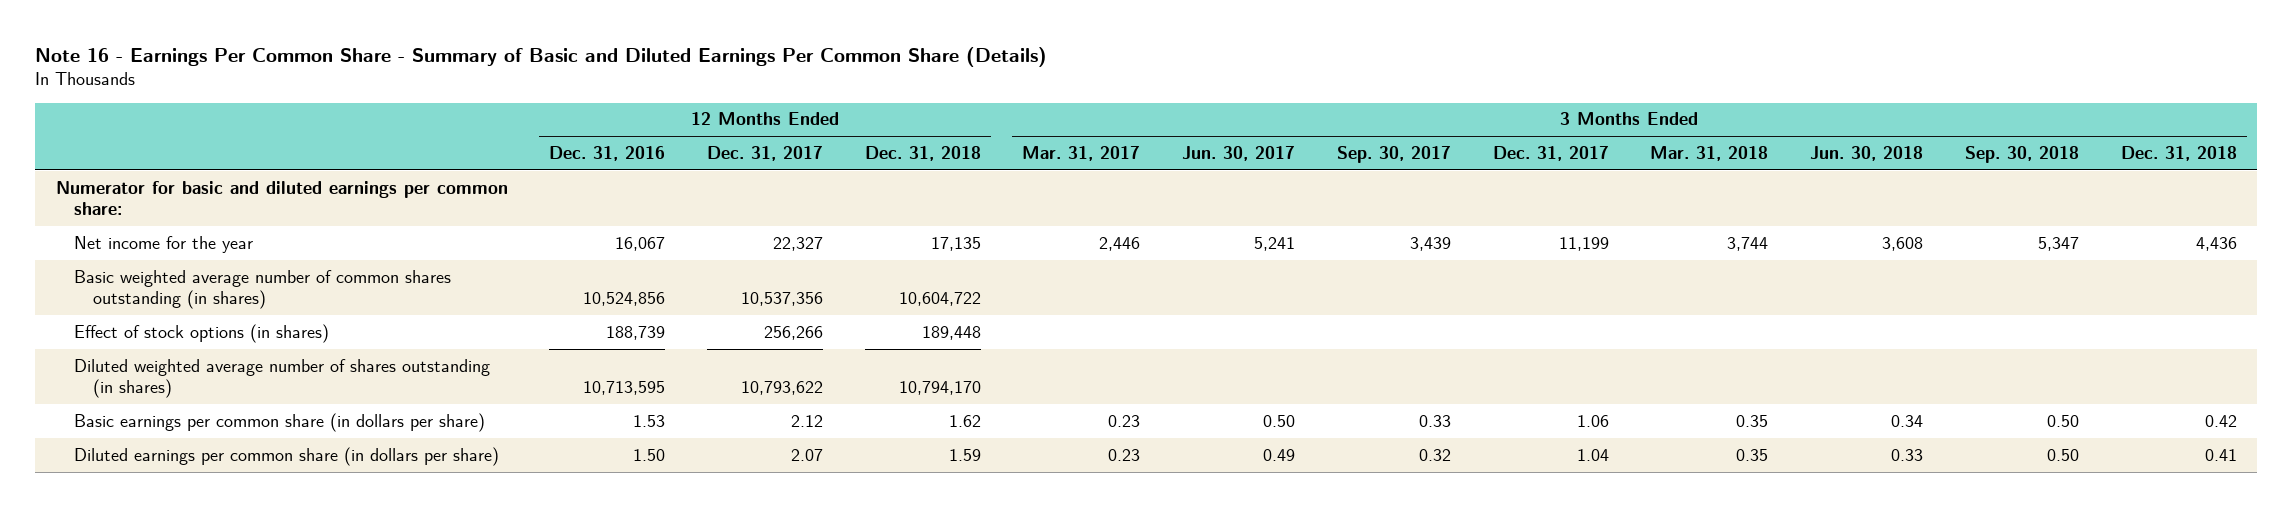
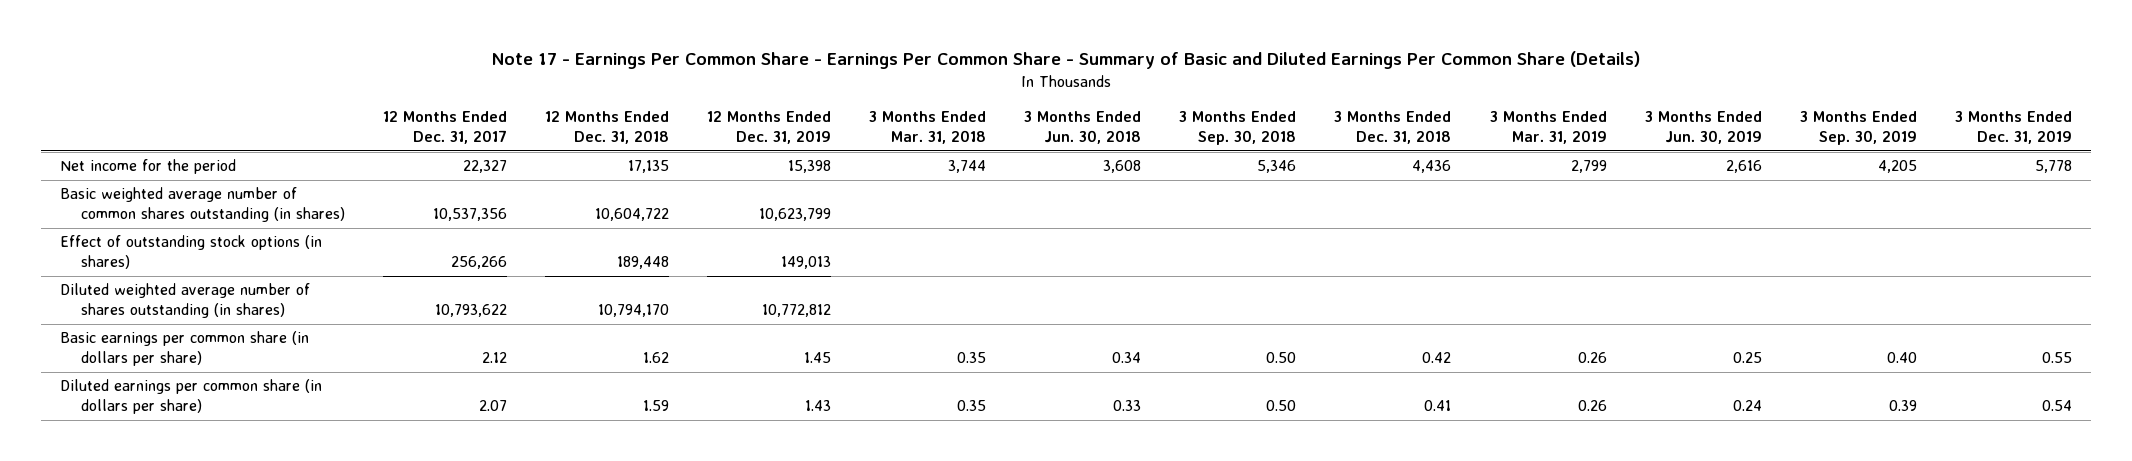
- Note 16 - Earnings Per Common Share - Summary of Basic and Diluted Earnings Per Common Share (Details)
+ Note 17 - Earnings Per Common Share - Earnings Per Common Share - Summary of Basic and Diluted Earnings Per Common Share (Details)
- | 12 Months Ended Dec. 31, 2016 | 12 Months Ended Dec. 31, 2017 | 12 Months Ended Dec. 31, 2018 | 3 Months Ended Mar. 31, 2017 | 3 Months Ended Jun. 30, 2017 | 3 Months Ended Sep. 30, 2017 | 3 Months Ended Dec. 31, 2017 | 3 Months Ended Mar. 31, 2018 | 3 Months Ended Jun. 30, 2018 | 3 Months Ended Sep. 30, 2018 | 3 Months Ended Dec. 31, 2018
+ | 12 Months Ended Dec. 31, 2017 | 12 Months Ended Dec. 31, 2018 | 12 Months Ended Dec. 31, 2019 | 3 Months Ended Mar. 31, 2018 | 3 Months Ended Jun. 30, 2018 | 3 Months Ended Sep. 30, 2018 | 3 Months Ended Dec. 31, 2018 | 3 Months Ended Mar. 31, 2019 | 3 Months Ended Jun. 30, 2019 | 3 Months Ended Sep. 30, 2019 | 3 Months Ended Dec. 31, 2019
- Numerator for basic and diluted earnings per common share:
- Net income for the year | 16,067 | 22,327 | 17,135 | 2,446 | 5,241 | 3,439 | 11,199 | 3,744 | 3,608 | 5,347 | 4,436
+ Net income for the period | 22,327 | 17,135 | 15,398 | 3,744 | 3,608 | 5,346 | 4,436 | 2,799 | 2,616 | 4,205 | 5,778
- Effect of stock options (in shares) | 188,739 | 256,266 | 189,448 | | | | | | | |
+ Effect of outstanding stock options (in shares) | 256,266 | 189,448 | 149,013 | | | | | | | |

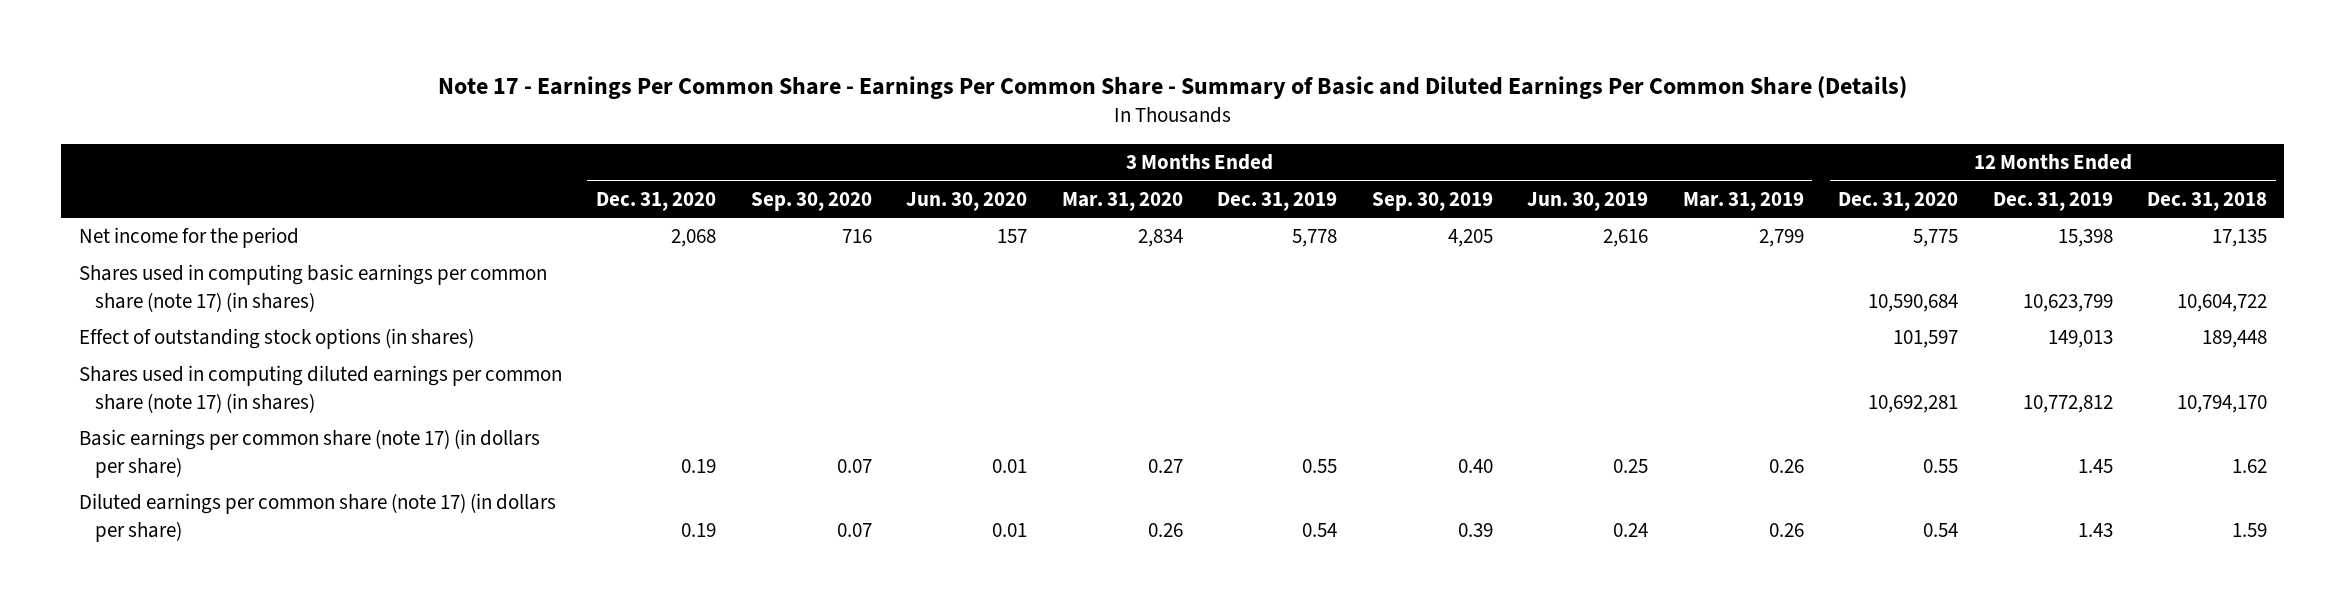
- | 12 Months Ended Dec. 31, 2017 | 12 Months Ended Dec. 31, 2018 | 12 Months Ended Dec. 31, 2019 | 3 Months Ended Mar. 31, 2018 | 3 Months Ended Jun. 30, 2018 | 3 Months Ended Sep. 30, 2018 | 3 Months Ended Dec. 31, 2018 | 3 Months Ended Mar. 31, 2019 | 3 Months Ended Jun. 30, 2019 | 3 Months Ended Sep. 30, 2019 | 3 Months Ended Dec. 31, 2019
+ | 3 Months Ended Dec. 31, 2020 | 3 Months Ended Sep. 30, 2020 | 3 Months Ended Jun. 30, 2020 | 3 Months Ended Mar. 31, 2020 | 3 Months Ended Dec. 31, 2019 | 3 Months Ended Sep. 30, 2019 | 3 Months Ended Jun. 30, 2019 | 3 Months Ended Mar. 31, 2019 | 12 Months Ended Dec. 31, 2020 | 12 Months Ended Dec. 31, 2019 | 12 Months Ended Dec. 31, 2018
- Basic weighted average number of common shares outstanding (in shares) | 10,537,356 | 10,604,722 | 10,623,799 | | | | | | | |
+ Shares used in computing basic earnings per common share (note 17) (in shares) | | | | | | | | | 10,590,684 | 10,623,799 | 10,604,722
- Diluted weighted average number of shares outstanding (in shares) | 10,793,622 | 10,794,170 | 10,772,812 | | | | | | | |
- Basic earnings per common share (in dollars per share) | 2.12 | 1.62 | 1.45 | 0.35 | 0.34 | 0.50 | 0.42 | 0.26 | 0.25 | 0.40 | 0.55
- Diluted earnings per common share (in dollars per share) | 2.07 | 1.59 | 1.43 | 0.35 | 0.33 | 0.50 | 0.41 | 0.26 | 0.24 | 0.39 | 0.54
+ Shares used in computing diluted earnings per common share (note 17) (in shares) | | | | | | | | | 10,692,281 | 10,772,812 | 10,794,170
+ Basic earnings per common share (note 17) (in dollars per share) | 0.19 | 0.07 | 0.01 | 0.27 | 0.55 | 0.40 | 0.25 | 0.26 | 0.55 | 1.45 | 1.62
+ Diluted earnings per common share (note 17) (in dollars per share) | 0.19 | 0.07 | 0.01 | 0.26 | 0.54 | 0.39 | 0.24 | 0.26 | 0.54 | 1.43 | 1.59

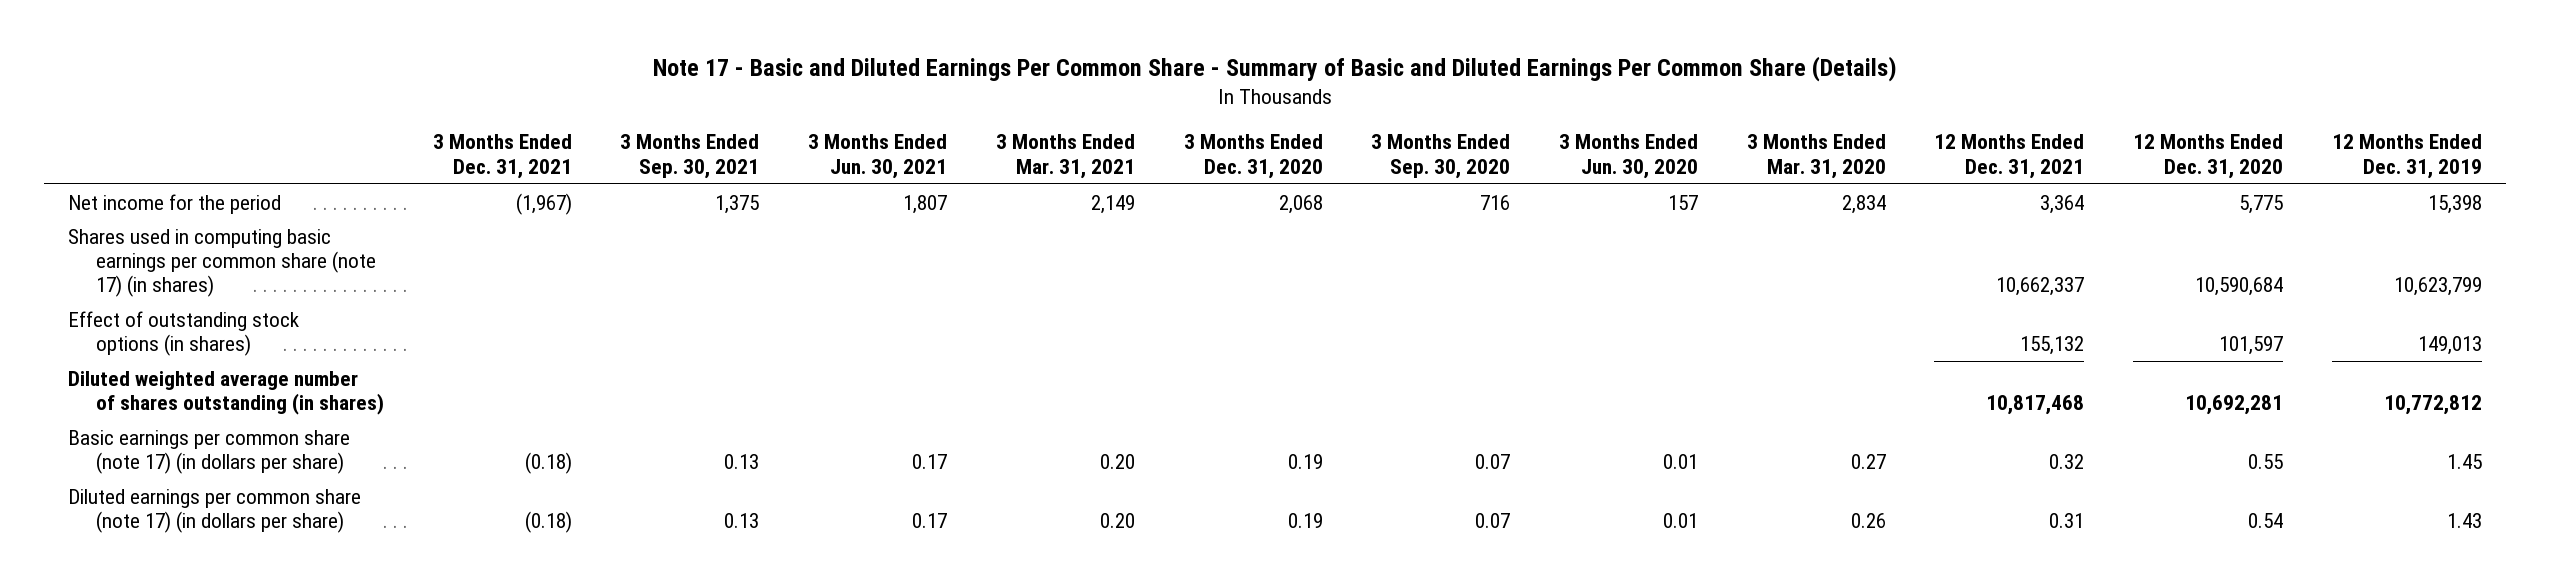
- Note 17 - Earnings Per Common Share - Earnings Per Common Share - Summary of Basic and Diluted Earnings Per Common Share (Details)
+ Note 17 - Basic and Diluted Earnings Per Common Share - Summary of Basic and Diluted Earnings Per Common Share (Details)
- | 3 Months Ended Dec. 31, 2020 | 3 Months Ended Sep. 30, 2020 | 3 Months Ended Jun. 30, 2020 | 3 Months Ended Mar. 31, 2020 | 3 Months Ended Dec. 31, 2019 | 3 Months Ended Sep. 30, 2019 | 3 Months Ended Jun. 30, 2019 | 3 Months Ended Mar. 31, 2019 | 12 Months Ended Dec. 31, 2020 | 12 Months Ended Dec. 31, 2019 | 12 Months Ended Dec. 31, 2018
+ | 3 Months Ended Dec. 31, 2021 | 3 Months Ended Sep. 30, 2021 | 3 Months Ended Jun. 30, 2021 | 3 Months Ended Mar. 31, 2021 | 3 Months Ended Dec. 31, 2020 | 3 Months Ended Sep. 30, 2020 | 3 Months Ended Jun. 30, 2020 | 3 Months Ended Mar. 31, 2020 | 12 Months Ended Dec. 31, 2021 | 12 Months Ended Dec. 31, 2020 | 12 Months Ended Dec. 31, 2019
- Shares used in computing diluted earnings per common share (note 17) (in shares) | | | | | | | | | 10,692,281 | 10,772,812 | 10,794,170
+ Diluted weighted average number of shares outstanding (in shares) | | | | | | | | | 10,817,468 | 10,692,281 | 10,772,812

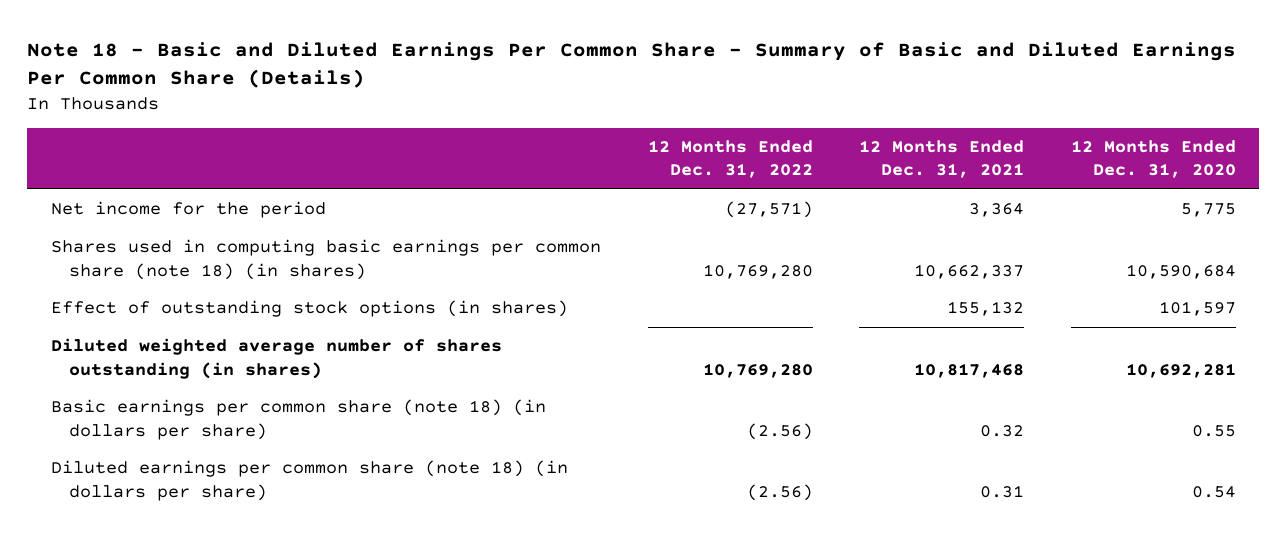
- Note 17 - Basic and Diluted Earnings Per Common Share - Summary of Basic and Diluted Earnings Per Common Share (Details)
+ Note 18 - Basic and Diluted Earnings Per Common Share - Summary of Basic and Diluted Earnings Per Common Share (Details)
- | 3 Months Ended Dec. 31, 2021 | 3 Months Ended Sep. 30, 2021 | 3 Months Ended Jun. 30, 2021 | 3 Months Ended Mar. 31, 2021 | 3 Months Ended Dec. 31, 2020 | 3 Months Ended Sep. 30, 2020 | 3 Months Ended Jun. 30, 2020 | 3 Months Ended Mar. 31, 2020 | 12 Months Ended Dec. 31, 2021 | 12 Months Ended Dec. 31, 2020 | 12 Months Ended Dec. 31, 2019
+ | 12 Months Ended Dec. 31, 2022 | 12 Months Ended Dec. 31, 2021 | 12 Months Ended Dec. 31, 2020
- Shares used in computing basic earnings per common share (note 17) (in shares) | | | | | | | | | 10,662,337 | 10,590,684 | 10,623,799
+ Shares used in computing basic earnings per common share (note 18) (in shares) | 10,769,280 | 10,662,337 | 10,590,684
- Basic earnings per common share (note 17) (in dollars per share) | (0.18) | 0.13 | 0.17 | 0.20 | 0.19 | 0.07 | 0.01 | 0.27 | 0.32 | 0.55 | 1.45
- Diluted earnings per common share (note 17) (in dollars per share) | (0.18) | 0.13 | 0.17 | 0.20 | 0.19 | 0.07 | 0.01 | 0.26 | 0.31 | 0.54 | 1.43
+ Basic earnings per common share (note 18) (in dollars per share) | (2.56) | 0.32 | 0.55
+ Diluted earnings per common share (note 18) (in dollars per share) | (2.56) | 0.31 | 0.54

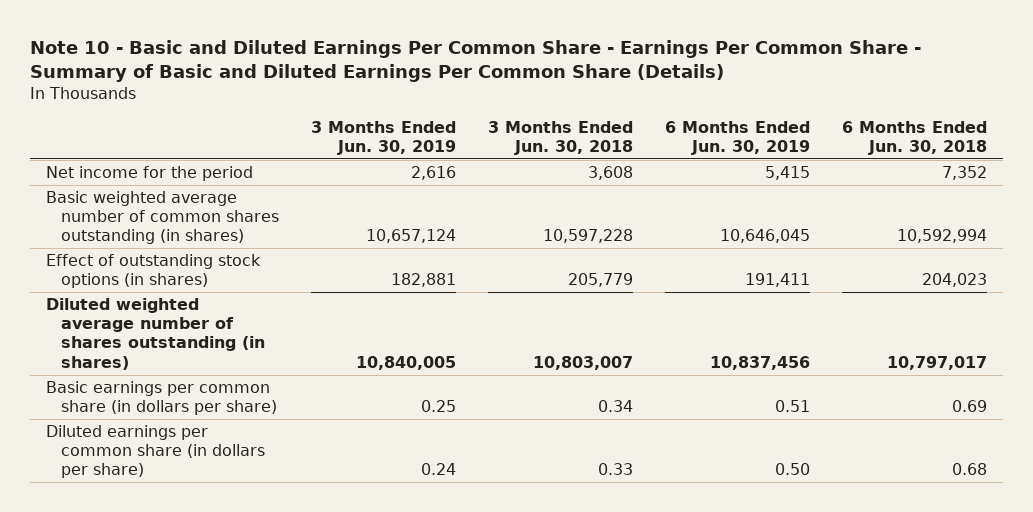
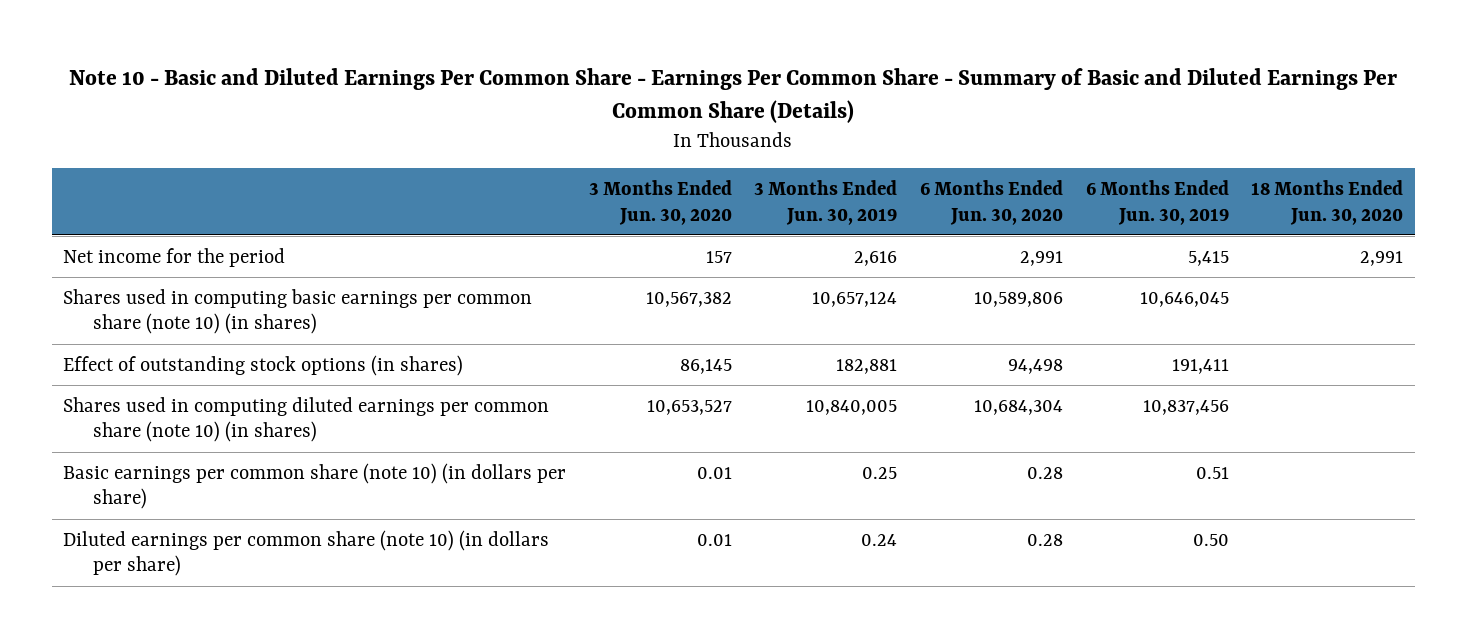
- | 3 Months Ended Jun. 30, 2019 | 3 Months Ended Jun. 30, 2018 | 6 Months Ended Jun. 30, 2019 | 6 Months Ended Jun. 30, 2018
+ | 3 Months Ended Jun. 30, 2020 | 3 Months Ended Jun. 30, 2019 | 6 Months Ended Jun. 30, 2020 | 6 Months Ended Jun. 30, 2019 | 18 Months Ended Jun. 30, 2020
- Basic weighted average number of common shares outstanding (in shares) | 10,657,124 | 10,597,228 | 10,646,045 | 10,592,994
+ Shares used in computing basic earnings per common share (note 10) (in shares) | 10,567,382 | 10,657,124 | 10,589,806 | 10,646,045 |
- Diluted weighted average number of shares outstanding (in shares) | 10,840,005 | 10,803,007 | 10,837,456 | 10,797,017
- Basic earnings per common share (in dollars per share) | 0.25 | 0.34 | 0.51 | 0.69
- Diluted earnings per common share (in dollars per share) | 0.24 | 0.33 | 0.50 | 0.68
+ Shares used in computing diluted earnings per common share (note 10) (in shares) | 10,653,527 | 10,840,005 | 10,684,304 | 10,837,456 |
+ Basic earnings per common share (note 10) (in dollars per share) | 0.01 | 0.25 | 0.28 | 0.51 |
+ Diluted earnings per common share (note 10) (in dollars per share) | 0.01 | 0.24 | 0.28 | 0.50 |

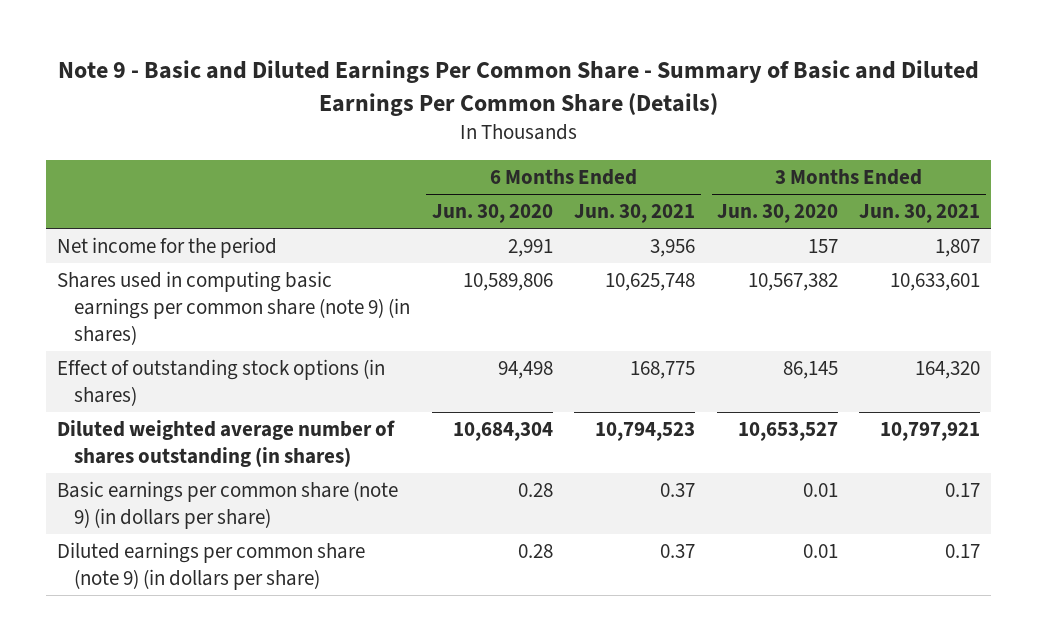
- Note 10 - Basic and Diluted Earnings Per Common Share - Earnings Per Common Share - Summary of Basic and Diluted Earnings Per Common Share (Details)
+ Note 9 - Basic and Diluted Earnings Per Common Share - Summary of Basic and Diluted Earnings Per Common Share (Details)
- | 3 Months Ended Jun. 30, 2020 | 3 Months Ended Jun. 30, 2019 | 6 Months Ended Jun. 30, 2020 | 6 Months Ended Jun. 30, 2019 | 18 Months Ended Jun. 30, 2020
+ | 6 Months Ended Jun. 30, 2020 | 6 Months Ended Jun. 30, 2021 | 3 Months Ended Jun. 30, 2020 | 3 Months Ended Jun. 30, 2021
- Shares used in computing basic earnings per common share (note 10) (in shares) | 10,567,382 | 10,657,124 | 10,589,806 | 10,646,045 |
+ Shares used in computing basic earnings per common share (note 9) (in shares) | 10,589,806 | 10,625,748 | 10,567,382 | 10,633,601
- Shares used in computing diluted earnings per common share (note 10) (in shares) | 10,653,527 | 10,840,005 | 10,684,304 | 10,837,456 |
- Basic earnings per common share (note 10) (in dollars per share) | 0.01 | 0.25 | 0.28 | 0.51 |
- Diluted earnings per common share (note 10) (in dollars per share) | 0.01 | 0.24 | 0.28 | 0.50 |
+ Diluted weighted average number of shares outstanding (in shares) | 10,684,304 | 10,794,523 | 10,653,527 | 10,797,921
+ Basic earnings per common share (note 9) (in dollars per share) | 0.28 | 0.37 | 0.01 | 0.17
+ Diluted earnings per common share (note 9) (in dollars per share) | 0.28 | 0.37 | 0.01 | 0.17

